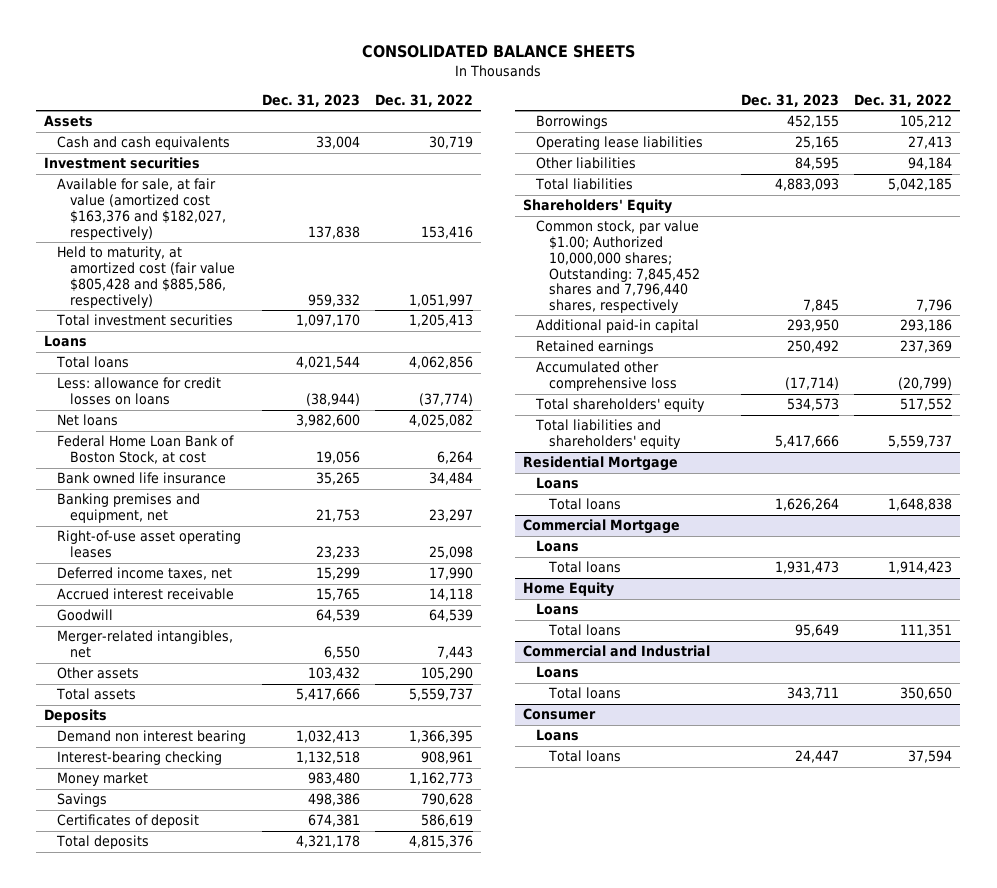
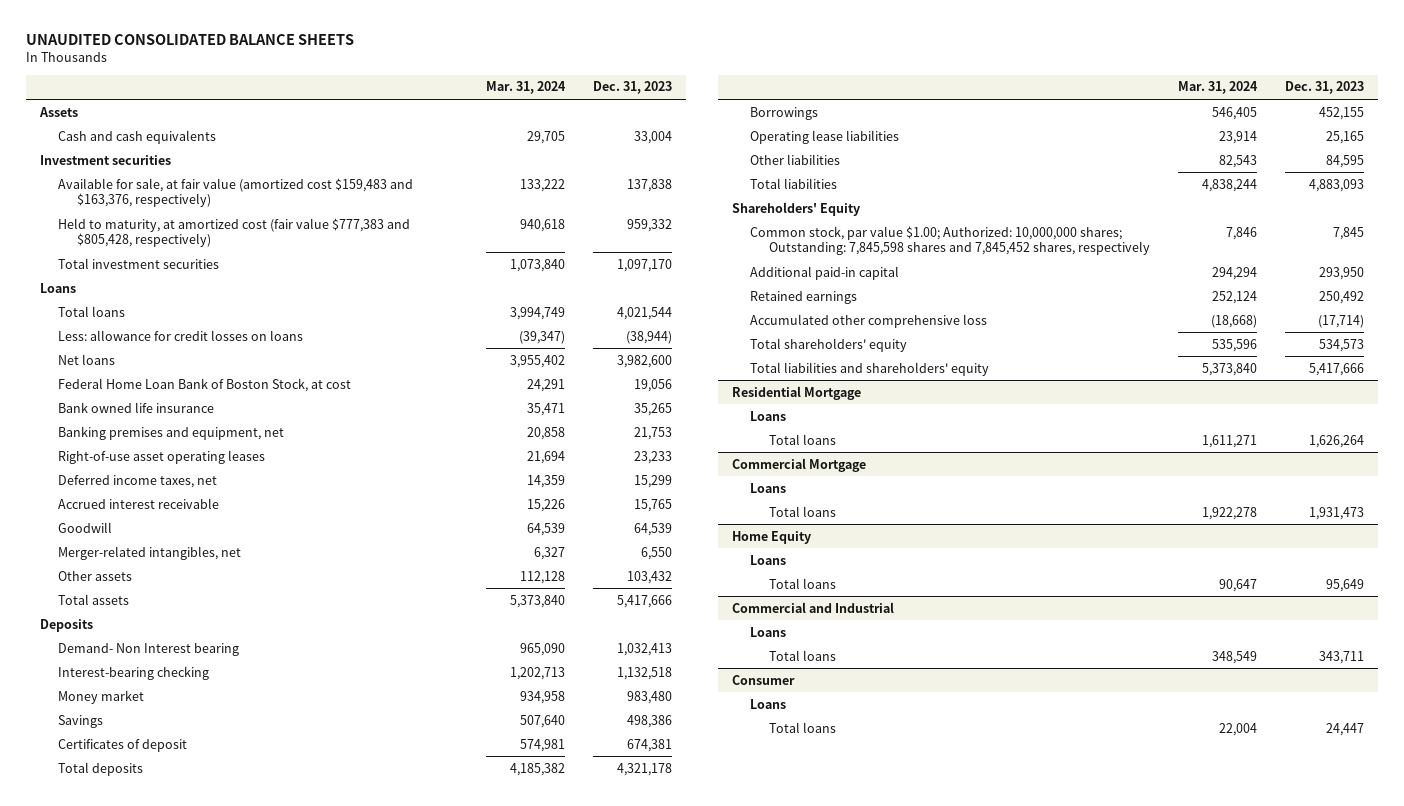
- CONSOLIDATED BALANCE SHEETS
+ UNAUDITED CONSOLIDATED BALANCE SHEETS
- | Dec. 31, 2023 | Dec. 31, 2022
+ | Mar. 31, 2024 | Dec. 31, 2023
- Available for sale, at fair value (amortized cost $163,376 and $182,027, respectively) | 137,838 | 153,416
- Held to maturity, at amortized cost (fair value $805,428 and $885,586, respectively) | 959,332 | 1,051,997
+ Available for sale, at fair value (amortized cost $159,483 and $163,376, respectively) | 133,222 | 137,838
+ Held to maturity, at amortized cost (fair value $777,383 and $805,428, respectively) | 940,618 | 959,332
- Demand non interest bearing | 1,032,413 | 1,366,395
+ Demand- Non Interest bearing | 965,090 | 1,032,413
- Common stock, par value $1.00; Authorized 10,000,000 shares; Outstanding: 7,845,452 shares and 7,796,440 shares, respectively | 7,845 | 7,796
+ Common stock, par value $1.00; Authorized: 10,000,000 shares; Outstanding: 7,845,598 shares and 7,845,452 shares, respectively | 7,846 | 7,845

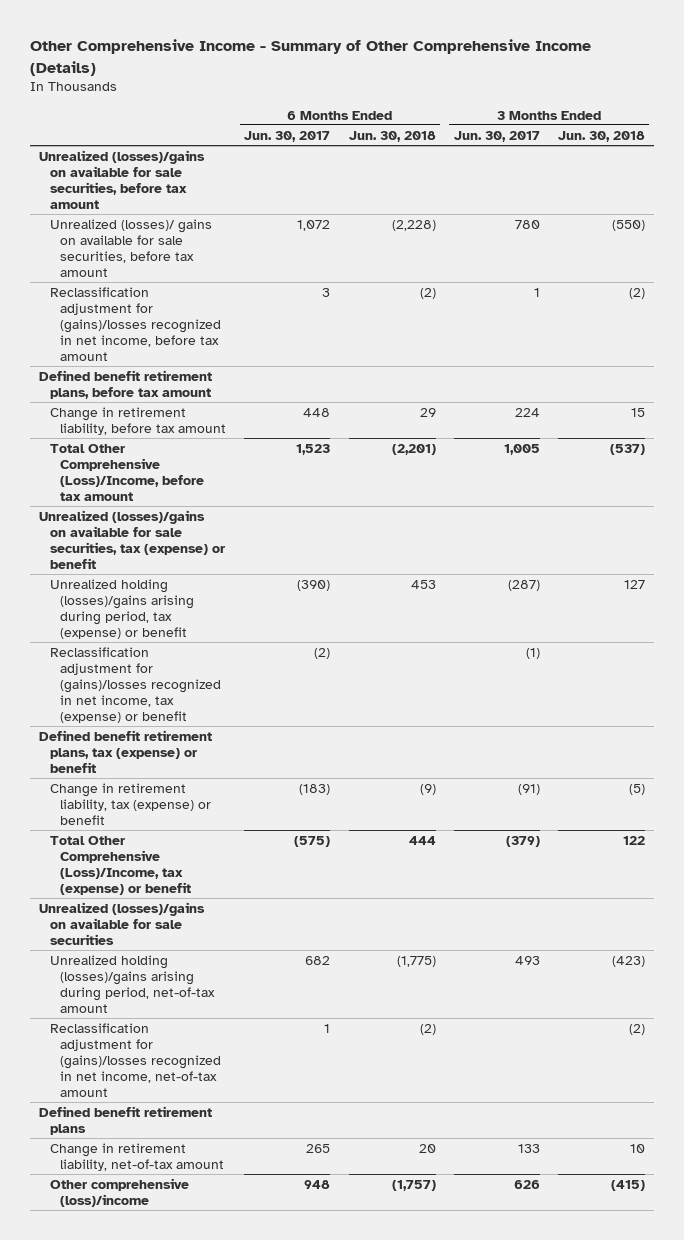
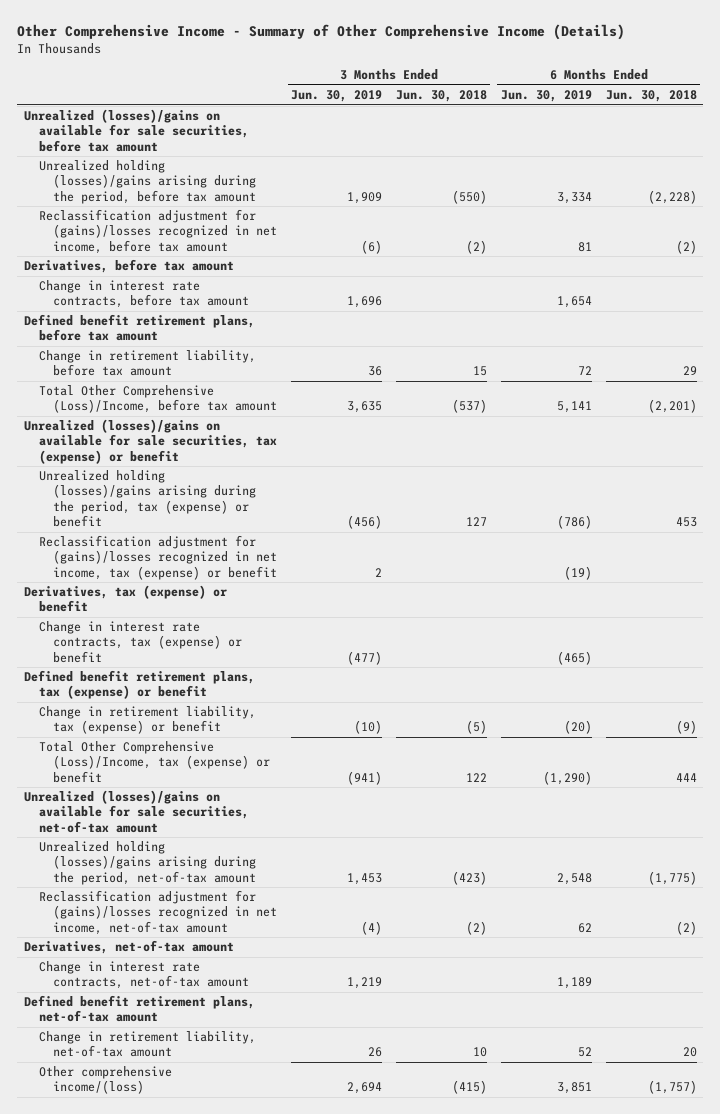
- | 6 Months Ended Jun. 30, 2017 | 6 Months Ended Jun. 30, 2018 | 3 Months Ended Jun. 30, 2017 | 3 Months Ended Jun. 30, 2018
+ | 3 Months Ended Jun. 30, 2019 | 3 Months Ended Jun. 30, 2018 | 6 Months Ended Jun. 30, 2019 | 6 Months Ended Jun. 30, 2018
- Unrealized (losses)/ gains on available for sale securities, before tax amount | 1,072 | (2,228) | 780 | (550)
+ Unrealized holding (losses)/gains arising during the period, before tax amount | 1,909 | (550) | 3,334 | (2,228)
+ Derivatives, before tax amount
+ Change in interest rate contracts, before tax amount | 1,696 | | 1,654 |
- Unrealized holding (losses)/gains arising during period, tax (expense) or benefit | (390) | 453 | (287) | 127
+ Unrealized holding (losses)/gains arising during the period, tax (expense) or benefit | (456) | 127 | (786) | 453
+ Derivatives, tax (expense) or benefit
+ Change in interest rate contracts, tax (expense) or benefit | (477) | | (465) |
- Unrealized (losses)/gains on available for sale securities
- Unrealized holding (losses)/gains arising during period, net-of-tax amount | 682 | (1,775) | 493 | (423)
+ Unrealized (losses)/gains on available for sale securities, net-of-tax amount
+ Unrealized holding (losses)/gains arising during the period, net-of-tax amount | 1,453 | (423) | 2,548 | (1,775)
- Defined benefit retirement plans
+ Derivatives, net-of-tax amount
+ Change in interest rate contracts, net-of-tax amount | 1,219 | | 1,189 |
+ Defined benefit retirement plans, net-of-tax amount
- Other comprehensive (loss)/income | 948 | (1,757) | 626 | (415)
+ Other comprehensive income/(loss) | 2,694 | (415) | 3,851 | (1,757)

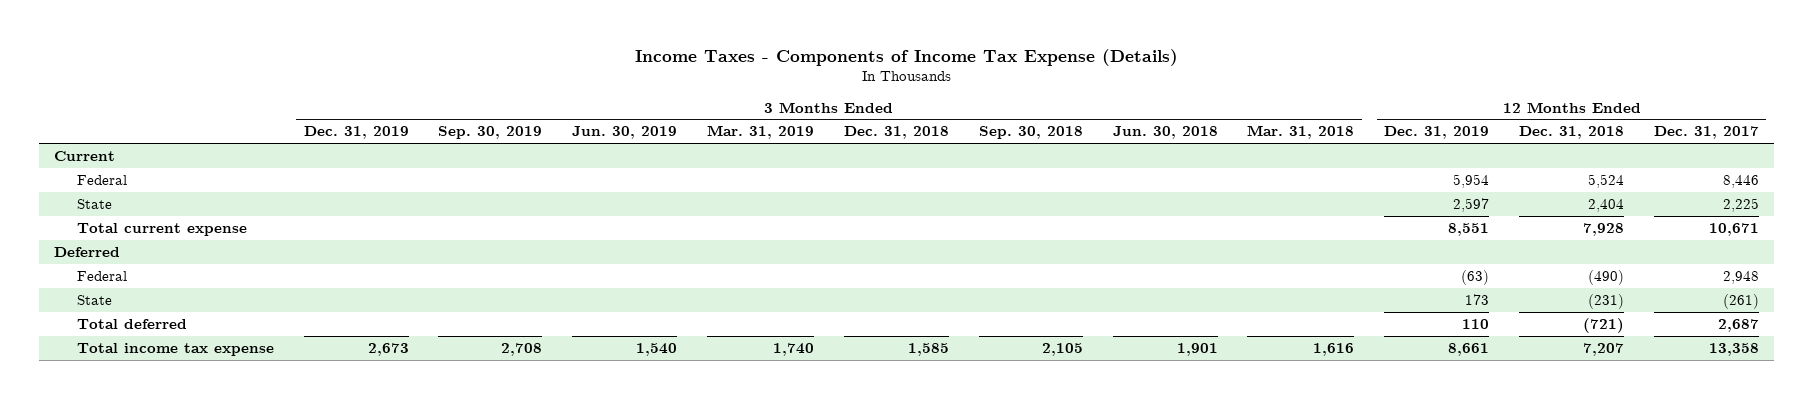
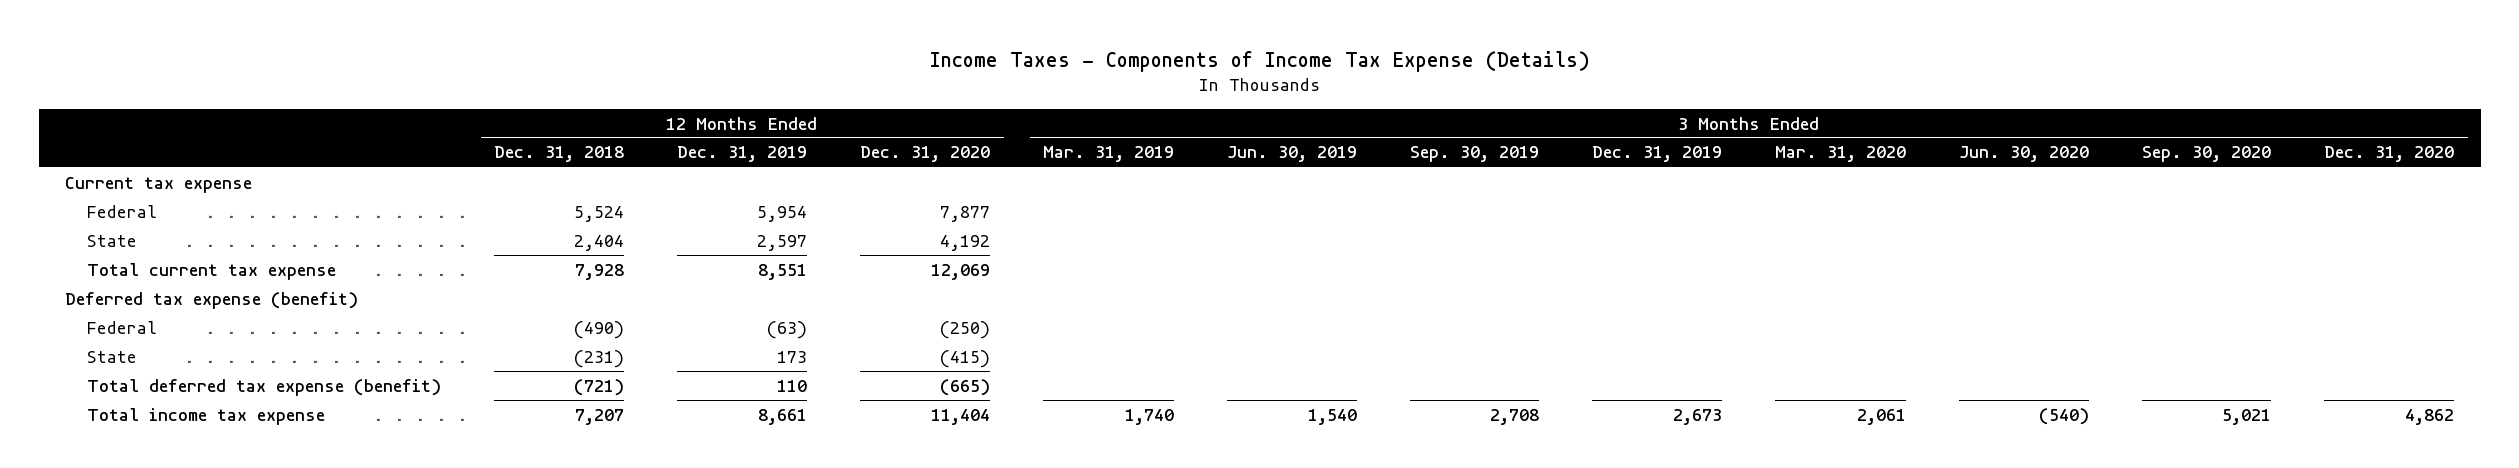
- | 3 Months Ended Dec. 31, 2019 | 3 Months Ended Sep. 30, 2019 | 3 Months Ended Jun. 30, 2019 | 3 Months Ended Mar. 31, 2019 | 3 Months Ended Dec. 31, 2018 | 3 Months Ended Sep. 30, 2018 | 3 Months Ended Jun. 30, 2018 | 3 Months Ended Mar. 31, 2018 | 12 Months Ended Dec. 31, 2019 | 12 Months Ended Dec. 31, 2018 | 12 Months Ended Dec. 31, 2017
+ | 12 Months Ended Dec. 31, 2018 | 12 Months Ended Dec. 31, 2019 | 12 Months Ended Dec. 31, 2020 | 3 Months Ended Mar. 31, 2019 | 3 Months Ended Jun. 30, 2019 | 3 Months Ended Sep. 30, 2019 | 3 Months Ended Dec. 31, 2019 | 3 Months Ended Mar. 31, 2020 | 3 Months Ended Jun. 30, 2020 | 3 Months Ended Sep. 30, 2020 | 3 Months Ended Dec. 31, 2020
- Current
+ Current tax expense
- Total current expense | | | | | | | | | 8,551 | 7,928 | 10,671
- Deferred
+ Total current tax expense | 7,928 | 8,551 | 12,069 | | | | | | | |
+ Deferred tax expense (benefit)
- Total deferred | | | | | | | | | 110 | (721) | 2,687
+ Total deferred tax expense (benefit) | (721) | 110 | (665) | | | | | | | |

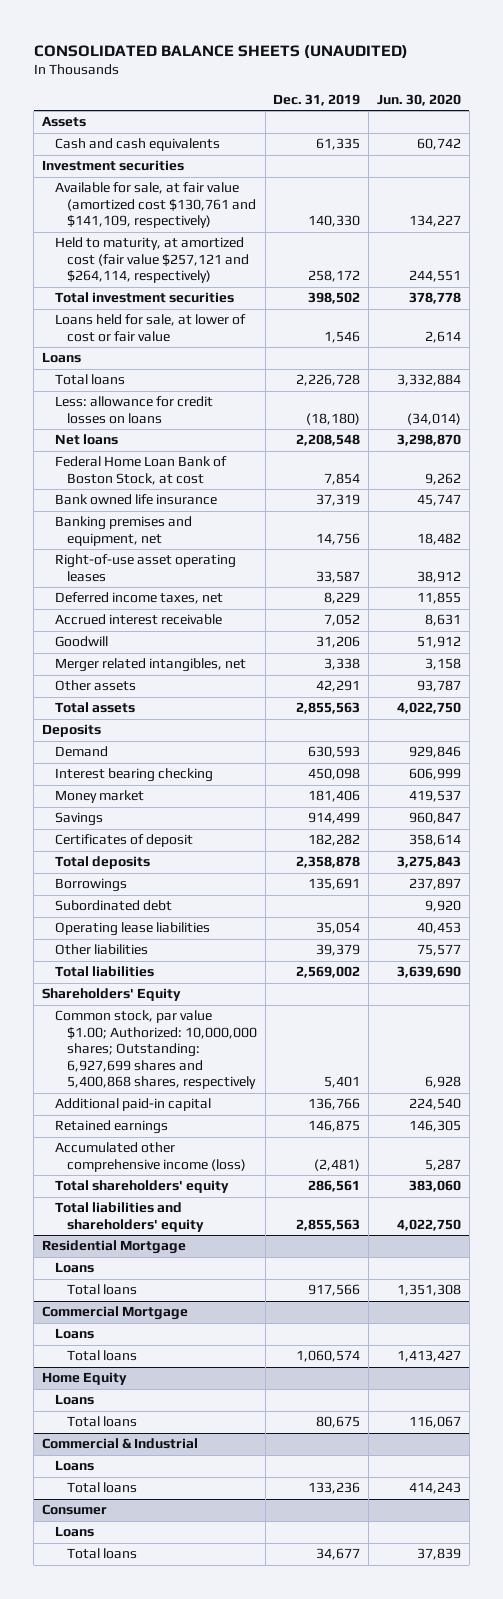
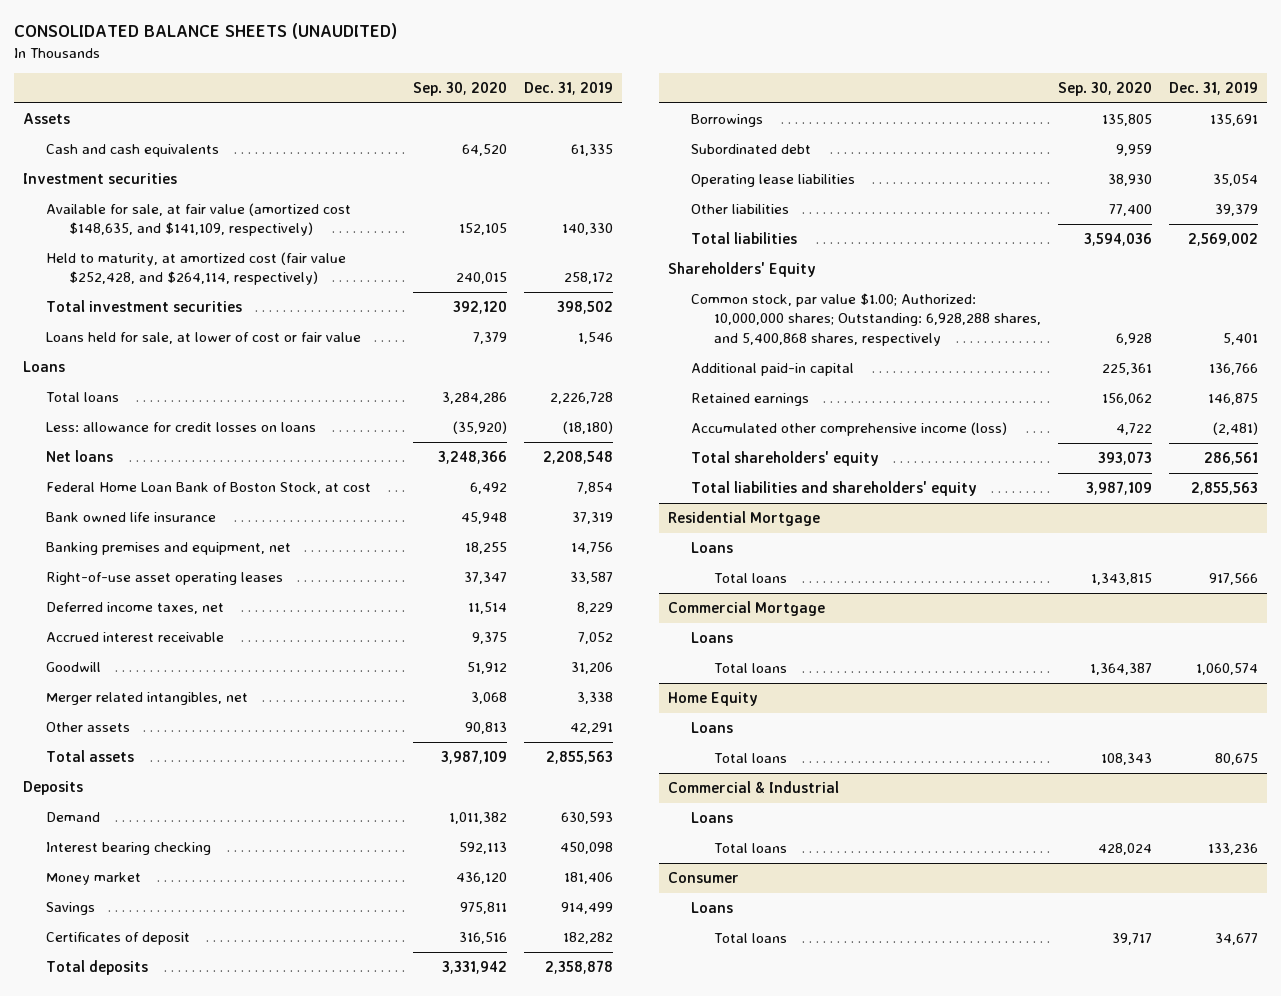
- | Dec. 31, 2019 | Jun. 30, 2020
+ | Sep. 30, 2020 | Dec. 31, 2019
- Available for sale, at fair value (amortized cost $130,761 and $141,109, respectively) | 140,330 | 134,227
- Held to maturity, at amortized cost (fair value $257,121 and $264,114, respectively) | 258,172 | 244,551
+ Available for sale, at fair value (amortized cost $148,635, and $141,109, respectively) | 152,105 | 140,330
+ Held to maturity, at amortized cost (fair value $252,428, and $264,114, respectively) | 240,015 | 258,172
- Common stock, par value $1.00; Authorized: 10,000,000 shares; Outstanding: 6,927,699 shares and 5,400,868 shares, respectively | 5,401 | 6,928
+ Common stock, par value $1.00; Authorized: 10,000,000 shares; Outstanding: 6,928,288 shares, and 5,400,868 shares, respectively | 6,928 | 5,401

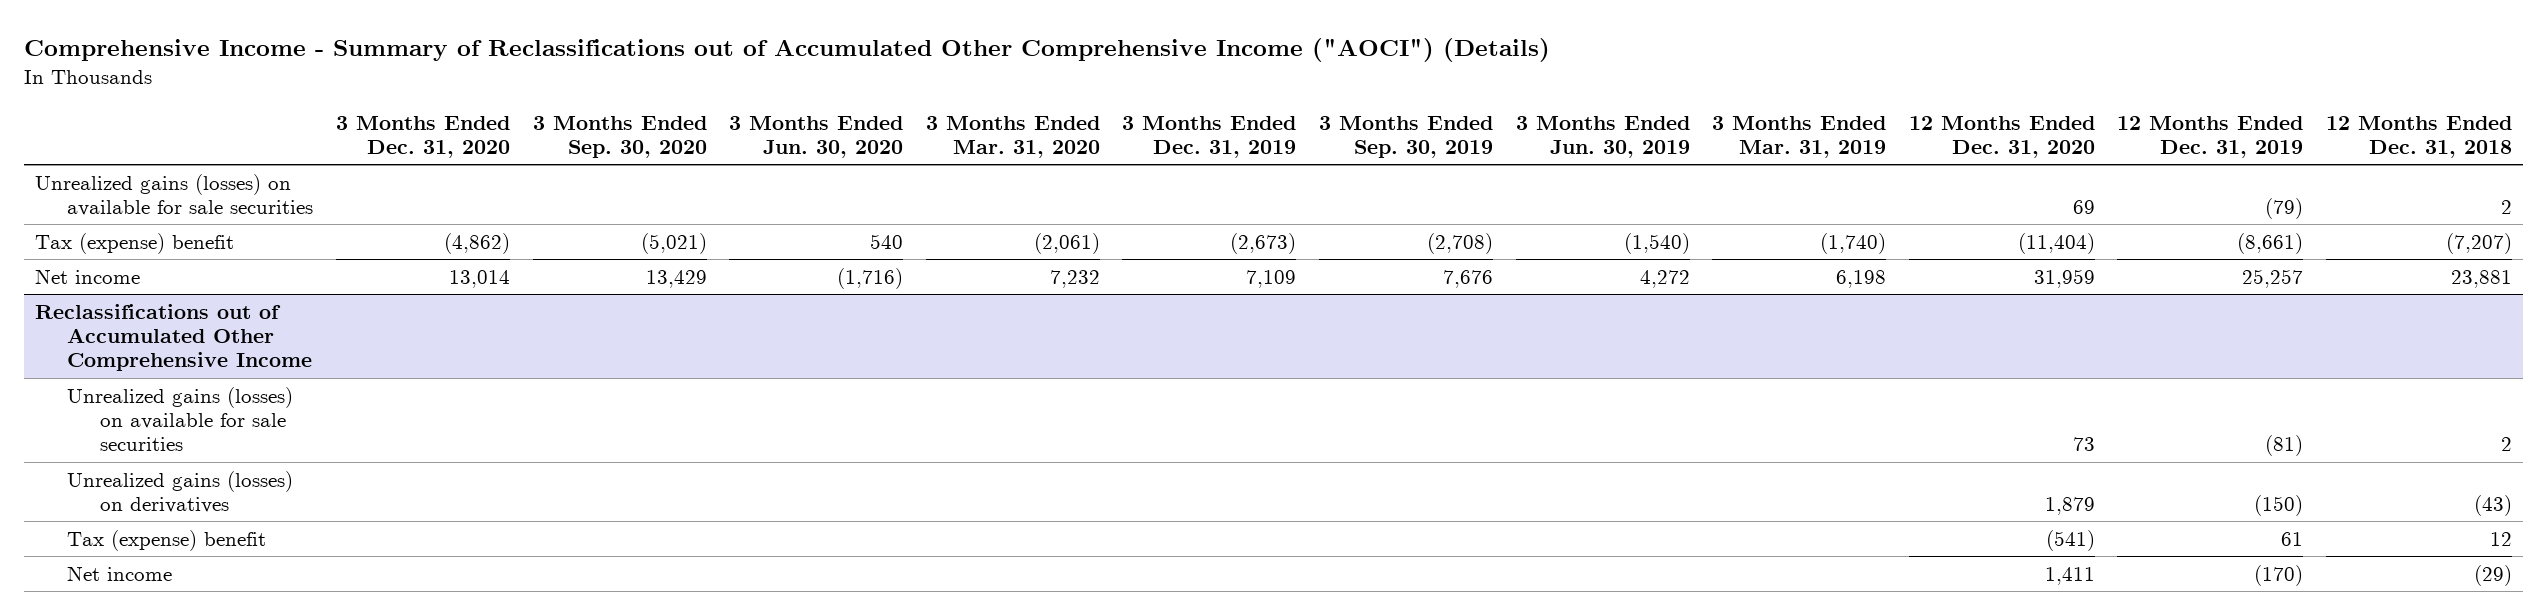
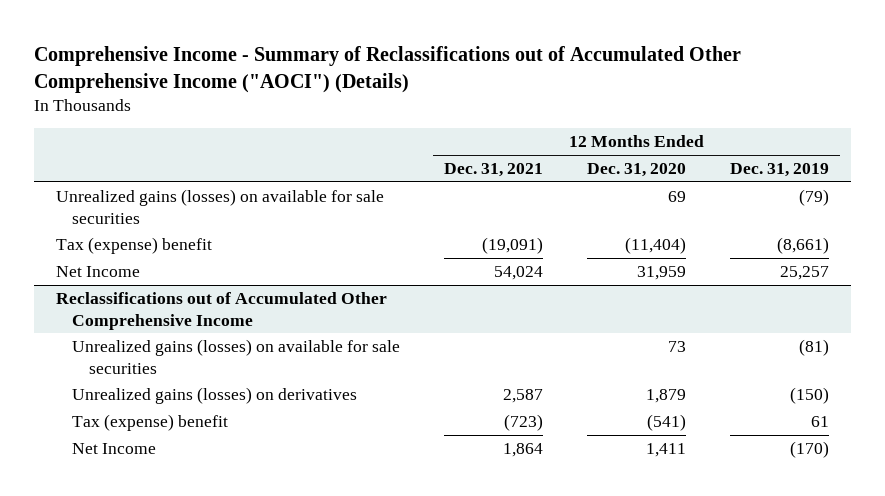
- | 3 Months Ended Dec. 31, 2020 | 3 Months Ended Sep. 30, 2020 | 3 Months Ended Jun. 30, 2020 | 3 Months Ended Mar. 31, 2020 | 3 Months Ended Dec. 31, 2019 | 3 Months Ended Sep. 30, 2019 | 3 Months Ended Jun. 30, 2019 | 3 Months Ended Mar. 31, 2019 | 12 Months Ended Dec. 31, 2020 | 12 Months Ended Dec. 31, 2019 | 12 Months Ended Dec. 31, 2018
+ | 12 Months Ended Dec. 31, 2021 | 12 Months Ended Dec. 31, 2020 | 12 Months Ended Dec. 31, 2019
- Net income | 13,014 | 13,429 | (1,716) | 7,232 | 7,109 | 7,676 | 4,272 | 6,198 | 31,959 | 25,257 | 23,881
+ Net Income | 54,024 | 31,959 | 25,257
@ Reclassifications out of Accumulated Other Comprehensive Income
- Net income | | | | | | | | | 1,411 | (170) | (29)
+ Net Income | 1,864 | 1,411 | (170)

